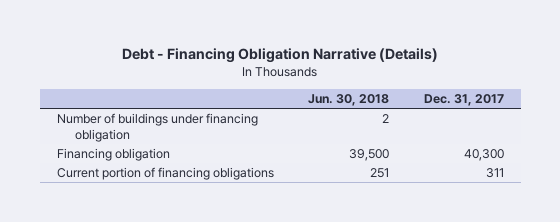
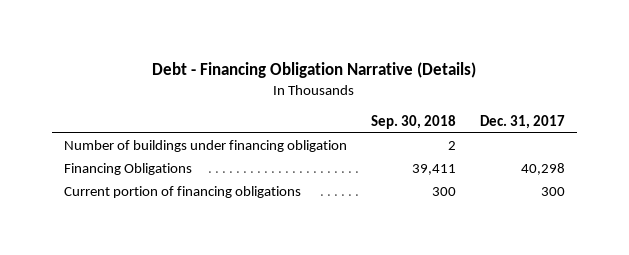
- | Jun. 30, 2018 | Dec. 31, 2017
+ | Sep. 30, 2018 | Dec. 31, 2017
- Financing obligation | 39,500 | 40,300
- Current portion of financing obligations | 251 | 311
+ Financing Obligations | 39,411 | 40,298
+ Current portion of financing obligations | 300 | 300

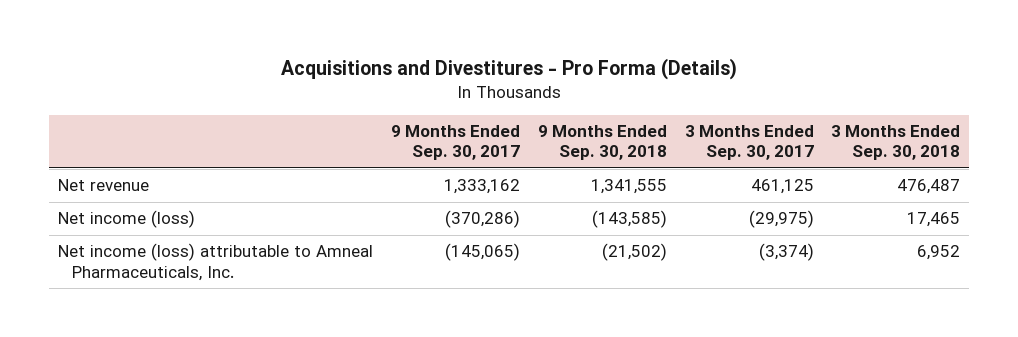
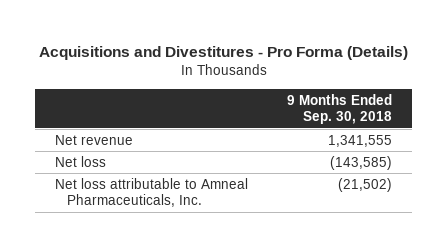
- | 9 Months Ended Sep. 30, 2017 | 9 Months Ended Sep. 30, 2018 | 3 Months Ended Sep. 30, 2017 | 3 Months Ended Sep. 30, 2018
+ | 9 Months Ended Sep. 30, 2018
- Net income (loss) | (370,286) | (143,585) | (29,975) | 17,465
- Net income (loss) attributable to Amneal Pharmaceuticals, Inc. | (145,065) | (21,502) | (3,374) | 6,952
+ Net loss | (143,585)
+ Net loss attributable to Amneal Pharmaceuticals, Inc. | (21,502)

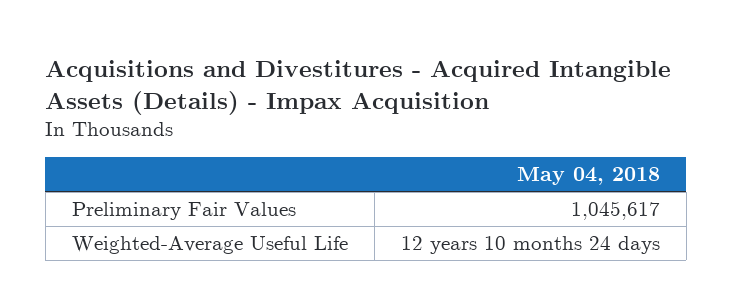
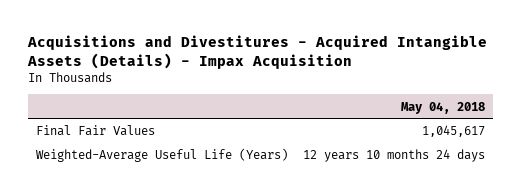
- Preliminary Fair Values | 1,045,617
- Weighted-Average Useful Life | 12 years 10 months 24 days
+ Final Fair Values | 1,045,617
+ Weighted-Average Useful Life (Years) | 12 years 10 months 24 days

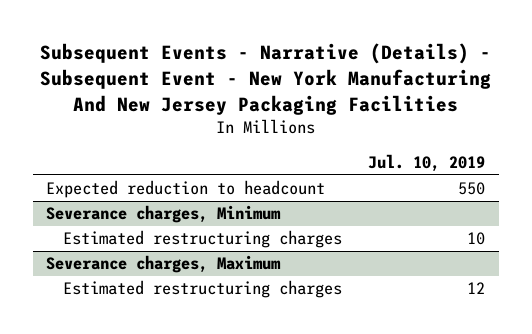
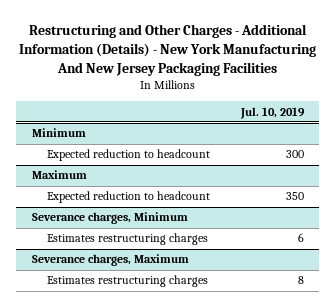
- Subsequent Events - Narrative (Details) - Subsequent Event - New York Manufacturing And New Jersey Packaging Facilities
+ Restructuring and Other Charges - Additional Information (Details) - New York Manufacturing And New Jersey Packaging Facilities
- Expected reduction to headcount | 550
+ Minimum
+ Expected reduction to headcount | 300
+ Maximum
+ Expected reduction to headcount | 350
@ Severance charges, Minimum
- Estimated restructuring charges | 10
+ Estimates restructuring charges | 6
@ Severance charges, Maximum
- Estimated restructuring charges | 12
+ Estimates restructuring charges | 8

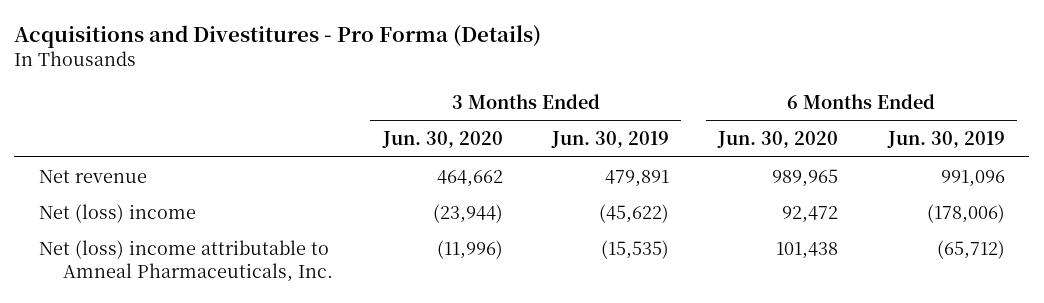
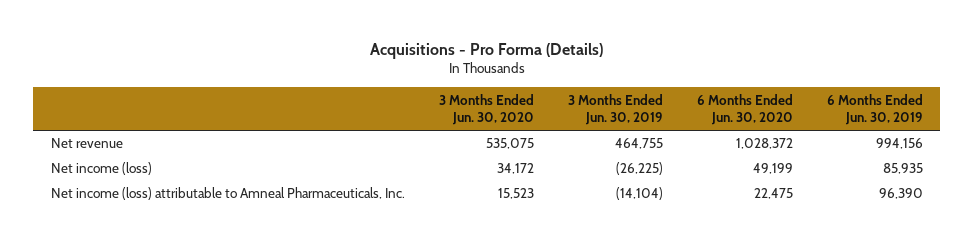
- Acquisitions and Divestitures - Pro Forma (Details)
+ Acquisitions - Pro Forma (Details)
- Net revenue | 464,662 | 479,891 | 989,965 | 991,096
- Net (loss) income | (23,944) | (45,622) | 92,472 | (178,006)
- Net (loss) income attributable to Amneal Pharmaceuticals, Inc. | (11,996) | (15,535) | 101,438 | (65,712)
+ Net revenue | 535,075 | 464,755 | 1,028,372 | 994,156
+ Net income (loss) | 34,172 | (26,225) | 49,199 | 85,935
+ Net income (loss) attributable to Amneal Pharmaceuticals, Inc. | 15,523 | (14,104) | 22,475 | 96,390

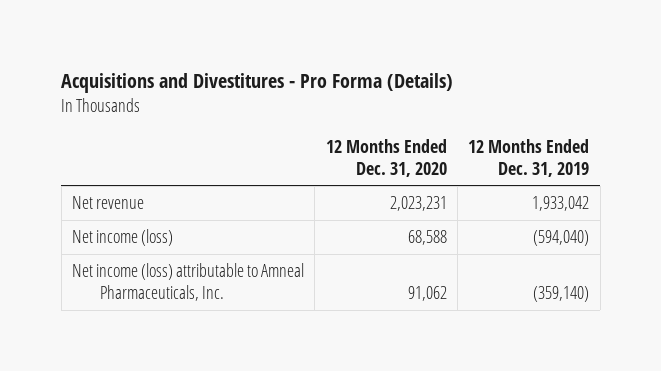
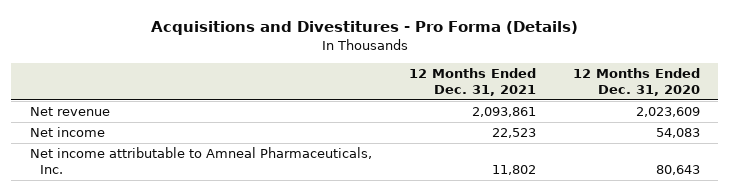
- | 12 Months Ended Dec. 31, 2020 | 12 Months Ended Dec. 31, 2019
+ | 12 Months Ended Dec. 31, 2021 | 12 Months Ended Dec. 31, 2020
- Net revenue | 2,023,231 | 1,933,042
- Net income (loss) | 68,588 | (594,040)
- Net income (loss) attributable to Amneal Pharmaceuticals, Inc. | 91,062 | (359,140)
+ Net revenue | 2,093,861 | 2,023,609
+ Net income | 22,523 | 54,083
+ Net income attributable to Amneal Pharmaceuticals, Inc. | 11,802 | 80,643

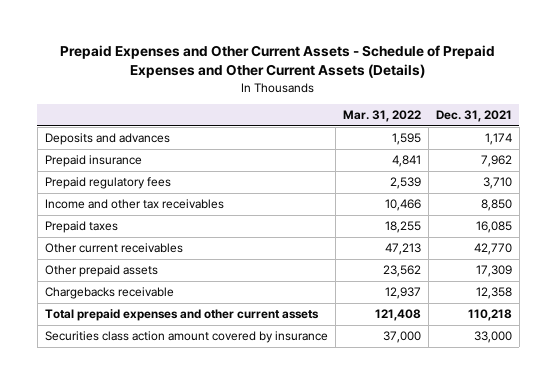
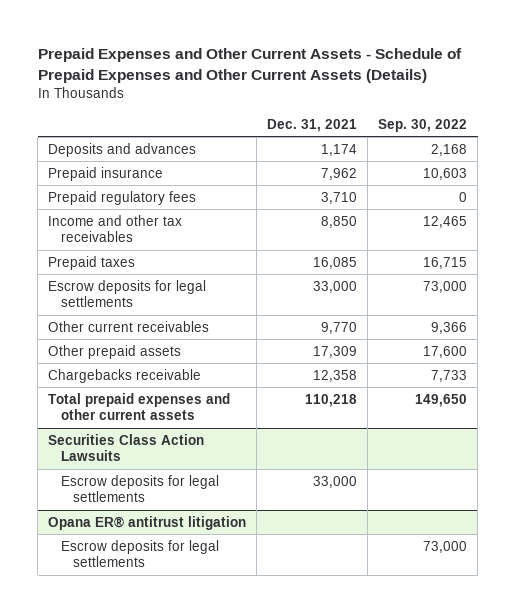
- | Mar. 31, 2022 | Dec. 31, 2021
+ | Dec. 31, 2021 | Sep. 30, 2022
- Other current receivables | 47,213 | 42,770
+ Escrow deposits for legal settlements | 33,000 | 73,000
+ Other current receivables | 9,770 | 9,366
- Securities class action amount covered by insurance | 37,000 | 33,000
+ Securities Class Action Lawsuits
+ Escrow deposits for legal settlements | 33,000 |
+ Opana ER® antitrust litigation
+ Escrow deposits for legal settlements | | 73,000

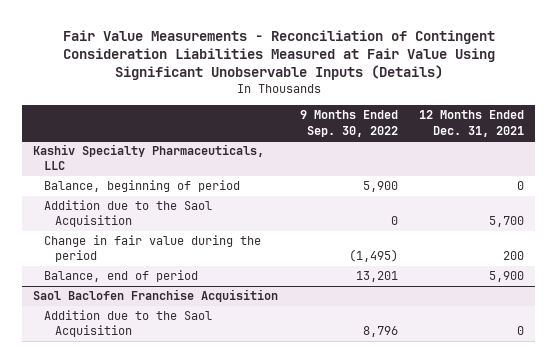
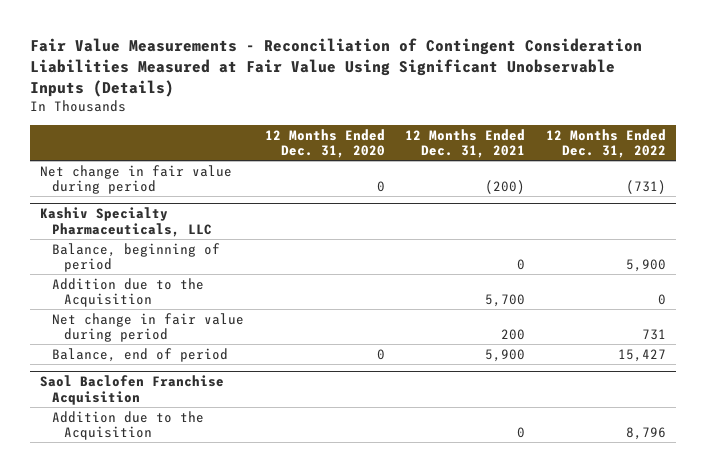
- | 9 Months Ended Sep. 30, 2022 | 12 Months Ended Dec. 31, 2021
+ | 12 Months Ended Dec. 31, 2020 | 12 Months Ended Dec. 31, 2021 | 12 Months Ended Dec. 31, 2022
+ Net change in fair value during period | 0 | (200) | (731)
@ Kashiv Specialty Pharmaceuticals, LLC
- Addition due to the Saol Acquisition | 0 | 5,700
- Change in fair value during the period | (1,495) | 200
+ Addition due to the Acquisition | | 5,700 | 0
+ Net change in fair value during period | | 200 | 731
@ Saol Baclofen Franchise Acquisition
- Addition due to the Saol Acquisition | 8,796 | 0
+ Addition due to the Acquisition | | 0 | 8,796

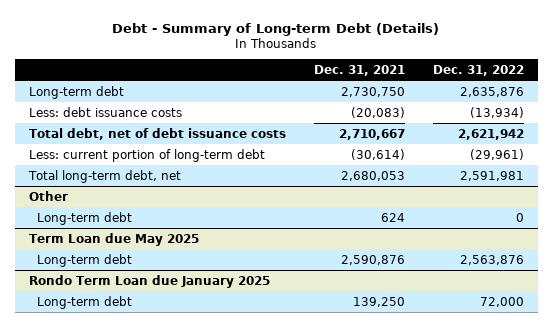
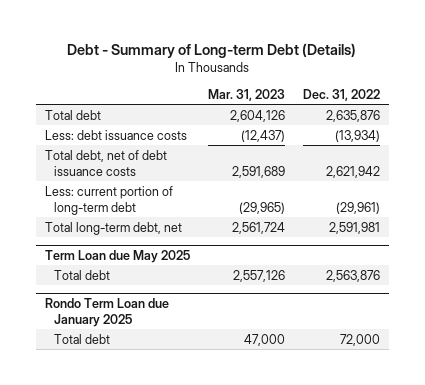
- | Dec. 31, 2021 | Dec. 31, 2022
+ | Mar. 31, 2023 | Dec. 31, 2022
- Long-term debt | 2,730,750 | 2,635,876
+ Total debt | 2,604,126 | 2,635,876
- Other
- Long-term debt | 624 | 0
@ Term Loan due May 2025
- Long-term debt | 2,590,876 | 2,563,876
+ Total debt | 2,557,126 | 2,563,876
@ Rondo Term Loan due January 2025
- Long-term debt | 139,250 | 72,000
+ Total debt | 47,000 | 72,000

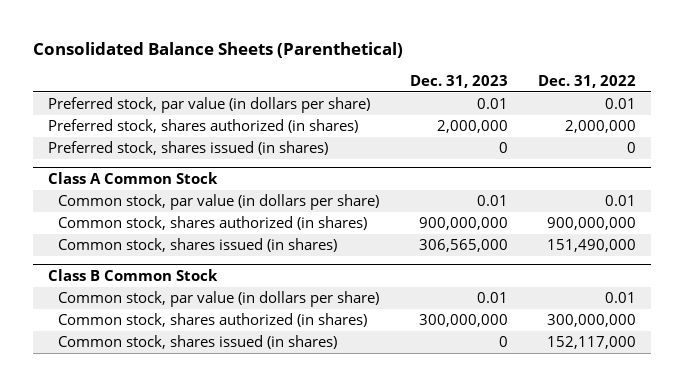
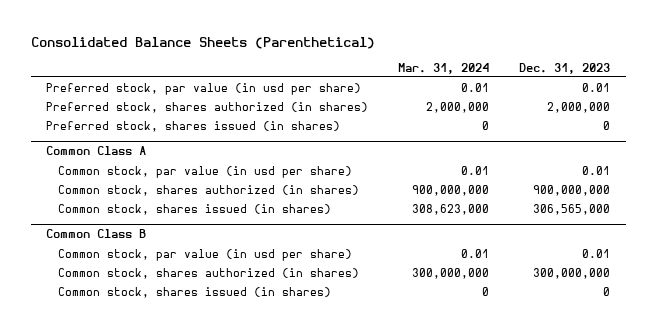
- | Dec. 31, 2023 | Dec. 31, 2022
+ | Mar. 31, 2024 | Dec. 31, 2023
- Preferred stock, par value (in dollars per share) | 0.01 | 0.01
+ Preferred stock, par value (in usd per share) | 0.01 | 0.01
- Class A Common Stock
- Common stock, par value (in dollars per share) | 0.01 | 0.01
+ Common Class A
+ Common stock, par value (in usd per share) | 0.01 | 0.01
- Class B Common Stock
- Common stock, par value (in dollars per share) | 0.01 | 0.01
+ Common Class B
+ Common stock, par value (in usd per share) | 0.01 | 0.01

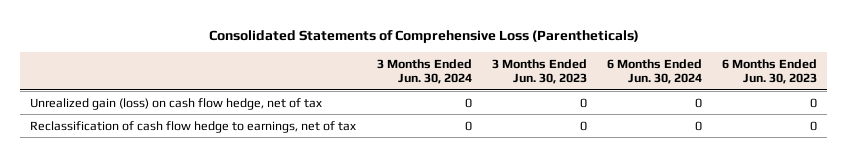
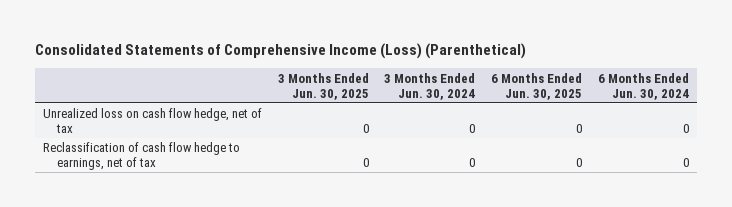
- Consolidated Statements of Comprehensive Loss (Parentheticals)
+ Consolidated Statements of Comprehensive Income (Loss) (Parenthetical)
- | 3 Months Ended Jun. 30, 2024 | 3 Months Ended Jun. 30, 2023 | 6 Months Ended Jun. 30, 2024 | 6 Months Ended Jun. 30, 2023
+ | 3 Months Ended Jun. 30, 2025 | 3 Months Ended Jun. 30, 2024 | 6 Months Ended Jun. 30, 2025 | 6 Months Ended Jun. 30, 2024
- Unrealized gain (loss) on cash flow hedge, net of tax | 0 | 0 | 0 | 0
+ Unrealized loss on cash flow hedge, net of tax | 0 | 0 | 0 | 0

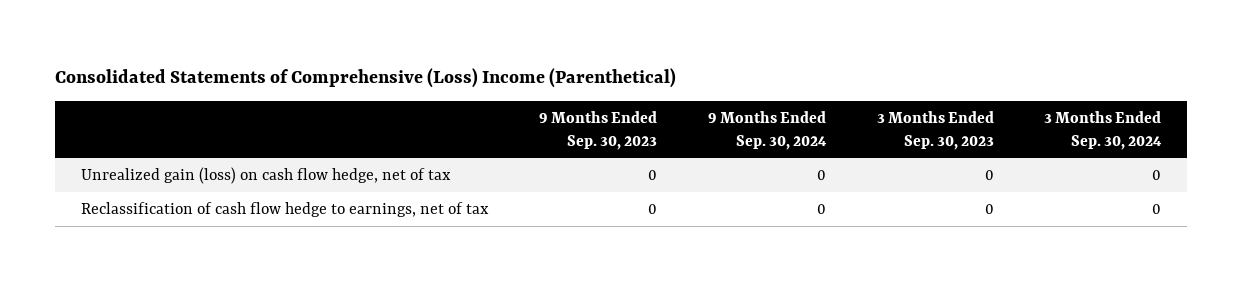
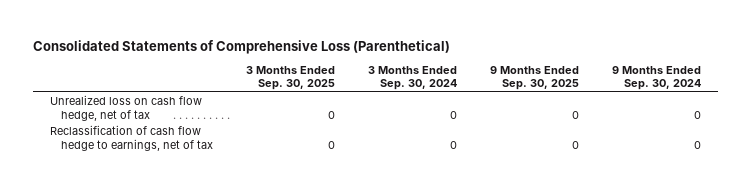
- Consolidated Statements of Comprehensive (Loss) Income (Parenthetical)
+ Consolidated Statements of Comprehensive Loss (Parenthetical)
- | 9 Months Ended Sep. 30, 2023 | 9 Months Ended Sep. 30, 2024 | 3 Months Ended Sep. 30, 2023 | 3 Months Ended Sep. 30, 2024
+ | 3 Months Ended Sep. 30, 2025 | 3 Months Ended Sep. 30, 2024 | 9 Months Ended Sep. 30, 2025 | 9 Months Ended Sep. 30, 2024
- Unrealized gain (loss) on cash flow hedge, net of tax | 0 | 0 | 0 | 0
+ Unrealized loss on cash flow hedge, net of tax | 0 | 0 | 0 | 0

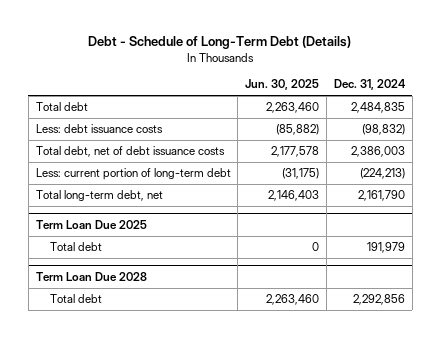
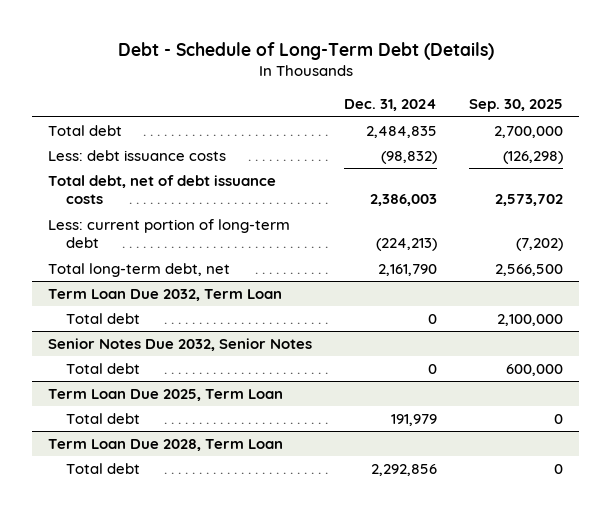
- | Jun. 30, 2025 | Dec. 31, 2024
+ | Dec. 31, 2024 | Sep. 30, 2025
- Term Loan Due 2025
+ Term Loan Due 2032, Term Loan
+ Total debt | 0 | 2,100,000
+ Senior Notes Due 2032, Senior Notes
+ Total debt | 0 | 600,000
+ Term Loan Due 2025, Term Loan
- Term Loan Due 2028
+ Term Loan Due 2028, Term Loan

